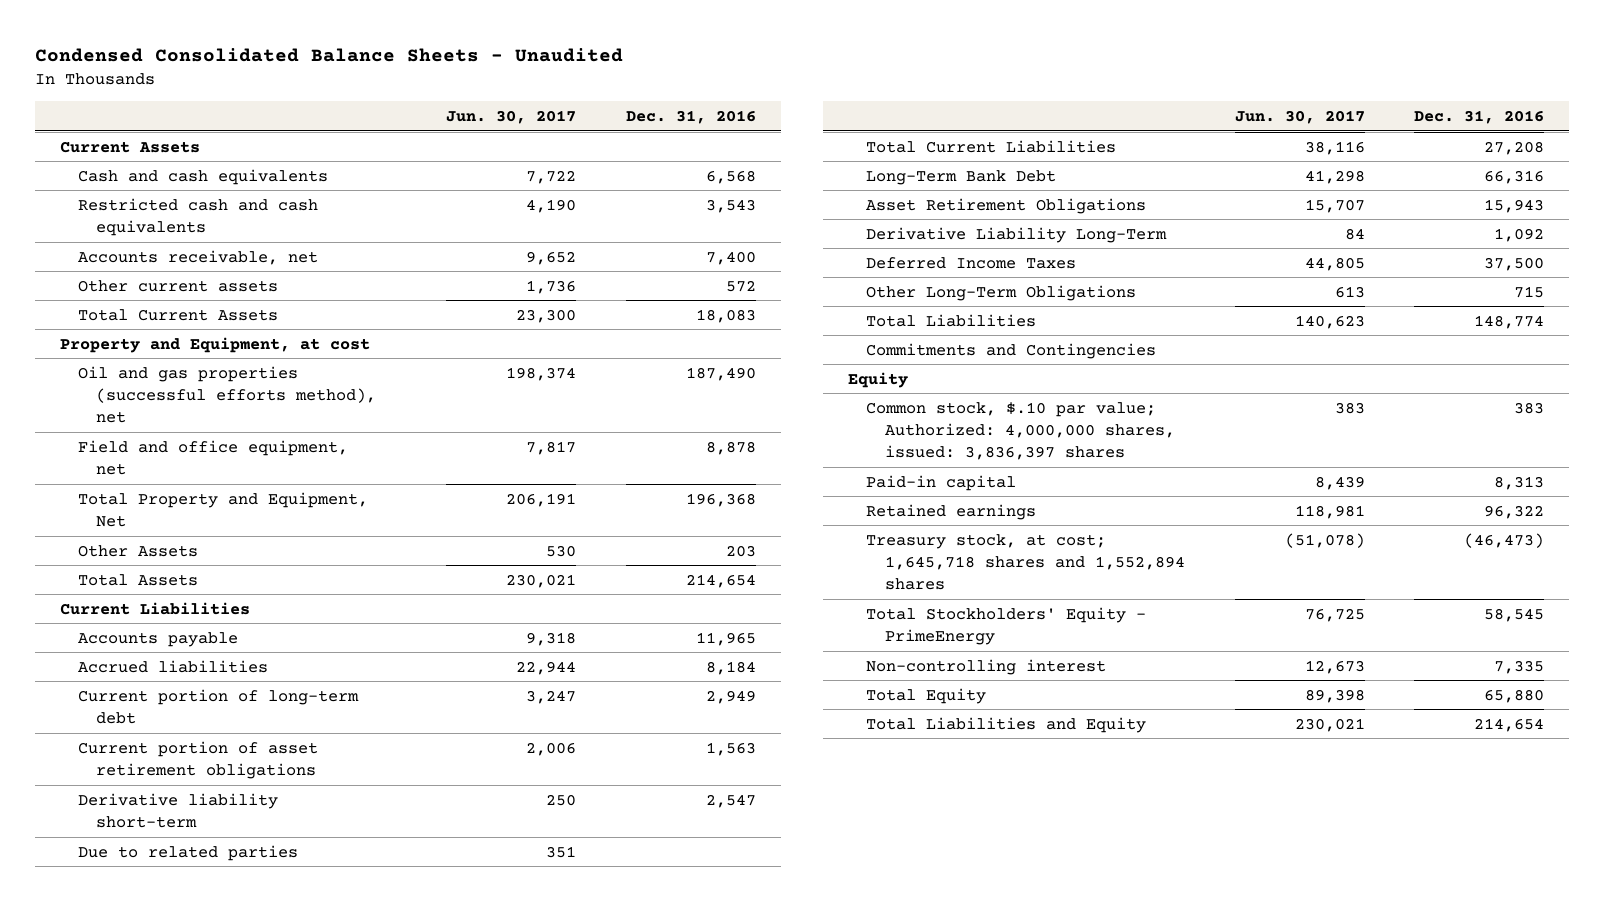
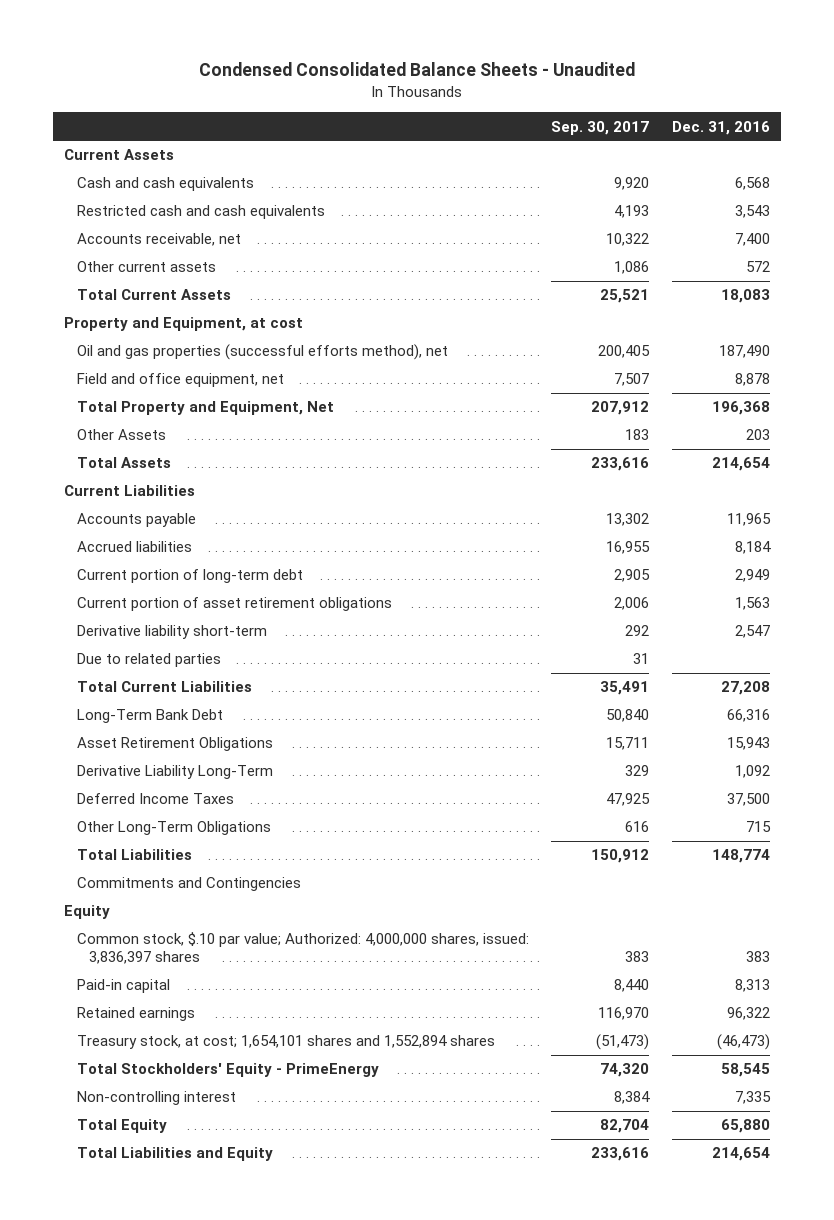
- | Jun. 30, 2017 | Dec. 31, 2016
+ | Sep. 30, 2017 | Dec. 31, 2016
- Treasury stock, at cost; 1,645,718 shares and 1,552,894 shares | (51,078) | (46,473)
+ Treasury stock, at cost; 1,654,101 shares and 1,552,894 shares | (51,473) | (46,473)

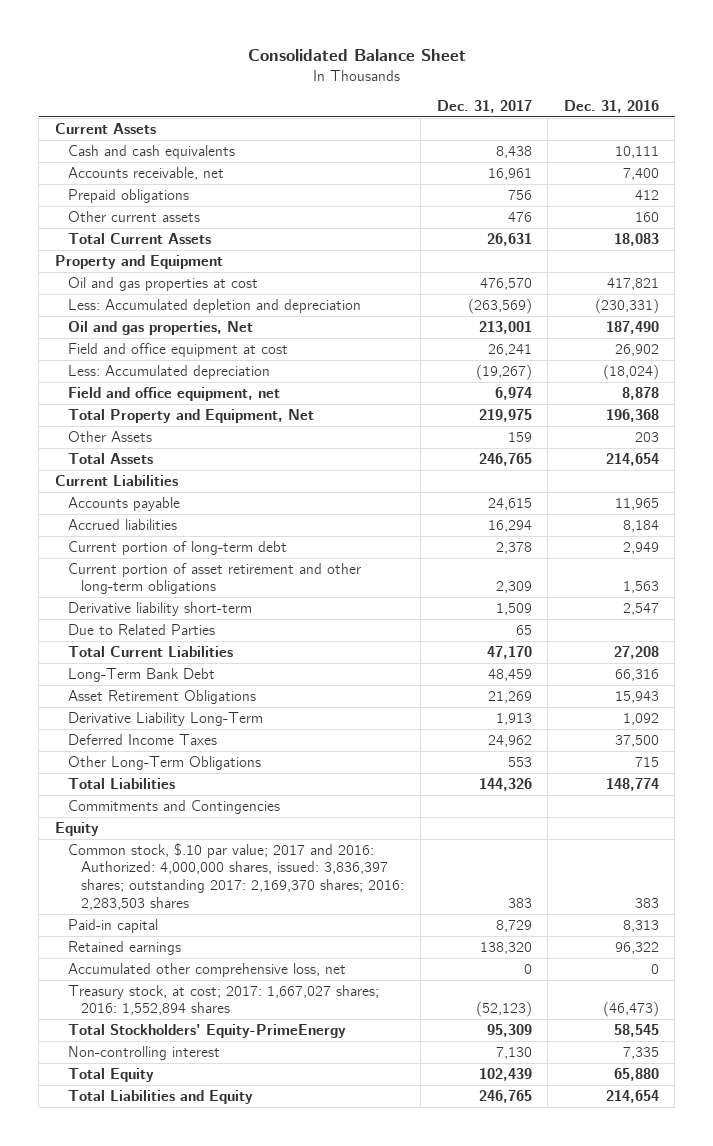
- Condensed Consolidated Balance Sheets - Unaudited
+ Consolidated Balance Sheet
- | Sep. 30, 2017 | Dec. 31, 2016
+ | Dec. 31, 2017 | Dec. 31, 2016
- Cash and cash equivalents | 9,920 | 6,568
- Restricted cash and cash equivalents | 4,193 | 3,543
+ Cash and cash equivalents | 8,438 | 10,111
- Other current assets | 1,086 | 572
+ Prepaid obligations | 756 | 412
+ Other current assets | 476 | 160
- Property and Equipment, at cost
- Oil and gas properties (successful efforts method), net | 200,405 | 187,490
+ Property and Equipment
+ Oil and gas properties at cost | 476,570 | 417,821
+ Less: Accumulated depletion and depreciation | (263,569) | (230,331)
+ Oil and gas properties, Net | 213,001 | 187,490
+ Field and office equipment at cost | 26,241 | 26,902
+ Less: Accumulated depreciation | (19,267) | (18,024)
- Current portion of asset retirement obligations | 2,006 | 1,563
+ Current portion of asset retirement and other long-term obligations | 2,309 | 1,563
- Due to related parties | 31 |
+ Due to Related Parties | 65 |
- Common stock, $.10 par value; Authorized: 4,000,000 shares, issued: 3,836,397 shares | 383 | 383
+ Common stock, $.10 par value; 2017 and 2016: Authorized: 4,000,000 shares, issued: 3,836,397 shares; outstanding 2017: 2,169,370 shares; 2016: 2,283,503 shares | 383 | 383
- Treasury stock, at cost; 1,654,101 shares and 1,552,894 shares | (51,473) | (46,473)
- Total Stockholders' Equity - PrimeEnergy | 74,320 | 58,545
+ Accumulated other comprehensive loss, net | 0 | 0
+ Treasury stock, at cost; 2017: 1,667,027 shares; 2016: 1,552,894 shares | (52,123) | (46,473)
+ Total Stockholders' Equity-PrimeEnergy | 95,309 | 58,545

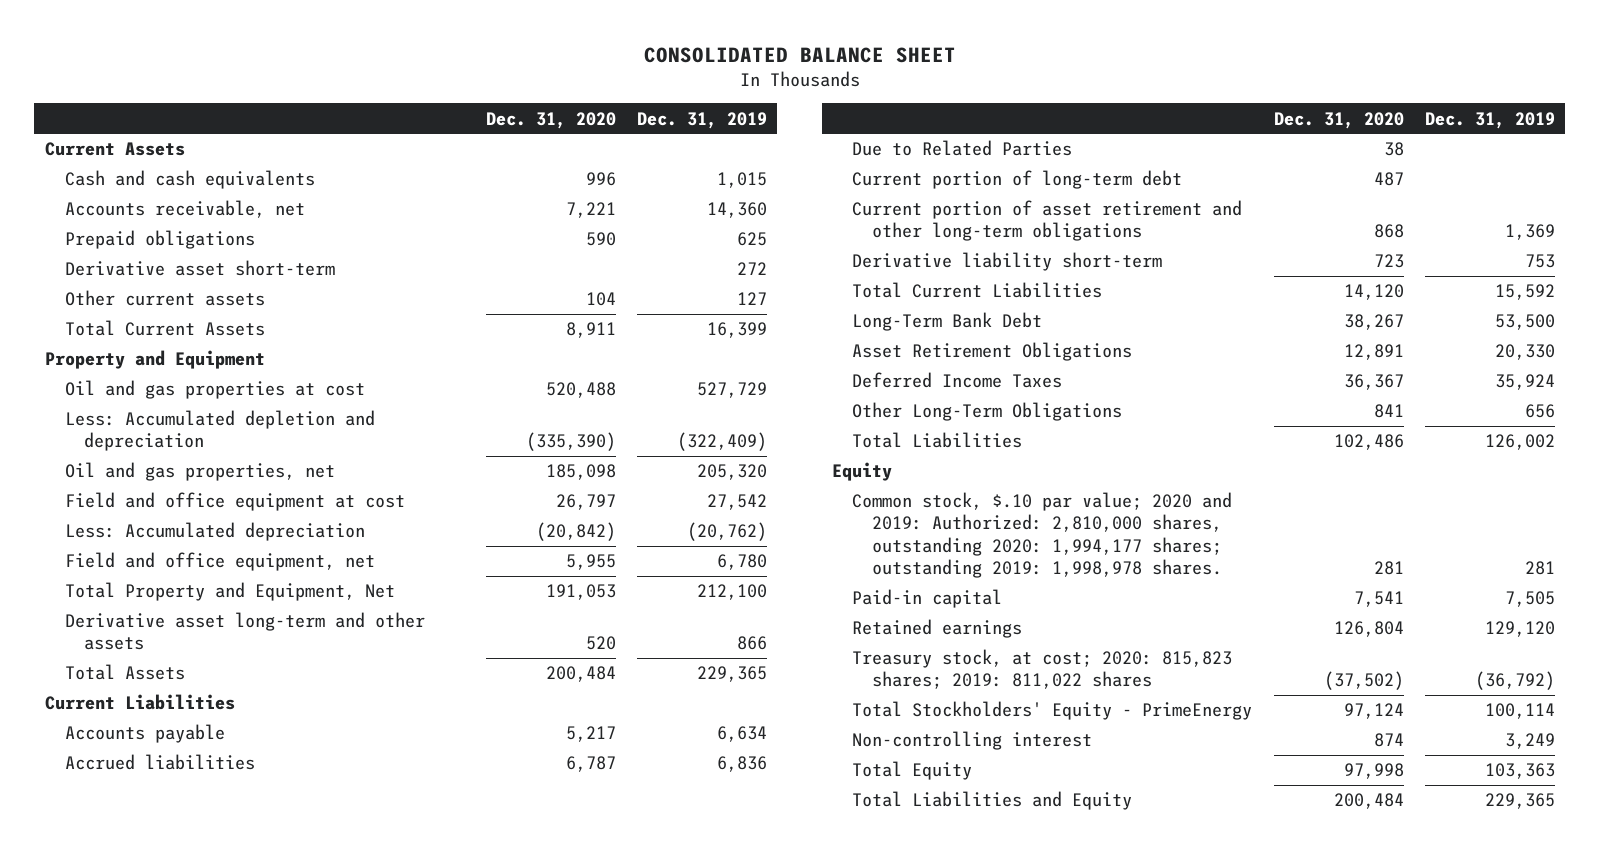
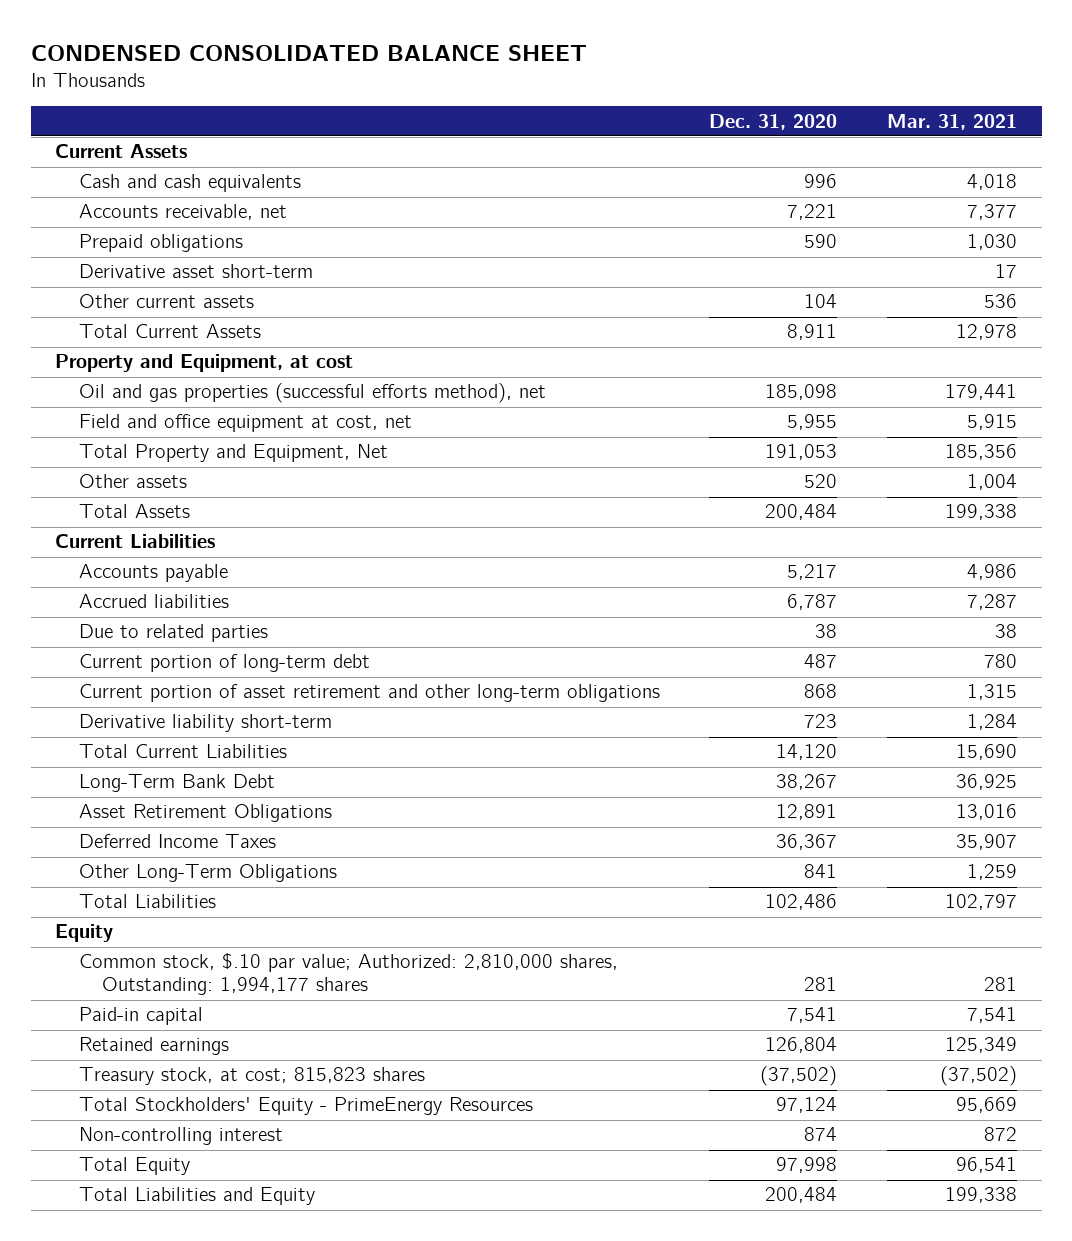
- CONSOLIDATED BALANCE SHEET
+ CONDENSED CONSOLIDATED BALANCE SHEET
- | Dec. 31, 2020 | Dec. 31, 2019
+ | Dec. 31, 2020 | Mar. 31, 2021
- Property and Equipment
- Oil and gas properties at cost | 520,488 | 527,729
- Less: Accumulated depletion and depreciation | (335,390) | (322,409)
- Oil and gas properties, net | 185,098 | 205,320
- Field and office equipment at cost | 26,797 | 27,542
- Less: Accumulated depreciation | (20,842) | (20,762)
- Field and office equipment, net | 5,955 | 6,780
+ Property and Equipment, at cost
+ Oil and gas properties (successful efforts method), net | 185,098 | 179,441
+ Field and office equipment at cost, net | 5,955 | 5,915
- Derivative asset long-term and other assets | 520 | 866
+ Other assets | 520 | 1,004
- Due to Related Parties | 38 |
+ Due to related parties | 38 | 38
- Common stock, $.10 par value; 2020 and 2019: Authorized: 2,810,000 shares, outstanding 2020: 1,994,177 shares; outstanding 2019: 1,998,978 shares. | 281 | 281
+ Common stock, $.10 par value; Authorized: 2,810,000 shares, Outstanding: 1,994,177 shares | 281 | 281
- Treasury stock, at cost; 2020: 815,823 shares; 2019: 811,022 shares | (37,502) | (36,792)
- Total Stockholders' Equity - PrimeEnergy | 97,124 | 100,114
+ Treasury stock, at cost; 815,823 shares | (37,502) | (37,502)
+ Total Stockholders' Equity - PrimeEnergy Resources | 97,124 | 95,669

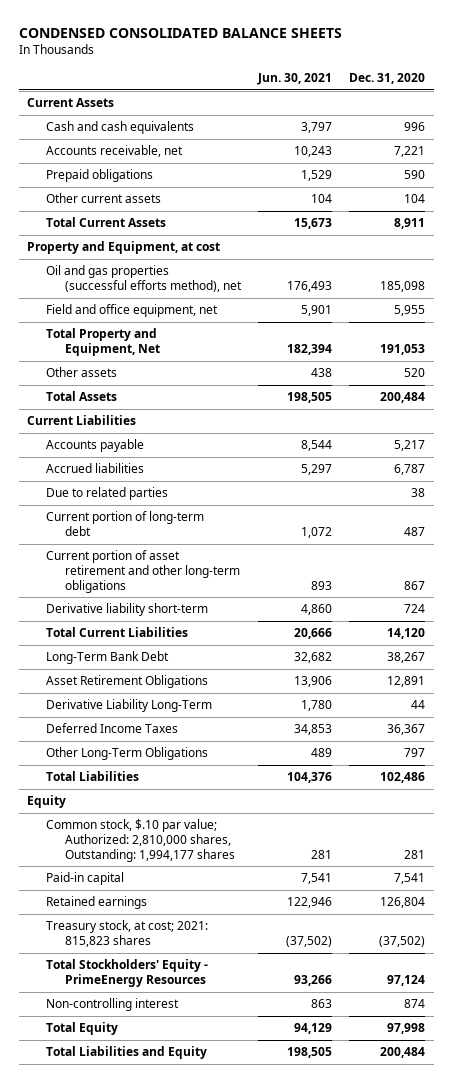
- CONDENSED CONSOLIDATED BALANCE SHEET
+ CONDENSED CONSOLIDATED BALANCE SHEETS
- | Dec. 31, 2020 | Mar. 31, 2021
+ | Jun. 30, 2021 | Dec. 31, 2020
- Derivative asset short-term | | 17
- Field and office equipment at cost, net | 5,955 | 5,915
+ Field and office equipment, net | 5,901 | 5,955
- Current portion of asset retirement and other long-term obligations | 868 | 1,315
- Derivative liability short-term | 723 | 1,284
+ Current portion of asset retirement and other long-term obligations | 893 | 867
+ Derivative liability short-term | 4,860 | 724
+ Derivative Liability Long-Term | 1,780 | 44
- Other Long-Term Obligations | 841 | 1,259
+ Other Long-Term Obligations | 489 | 797
- Treasury stock, at cost; 815,823 shares | (37,502) | (37,502)
+ Treasury stock, at cost; 2021: 815,823 shares | (37,502) | (37,502)

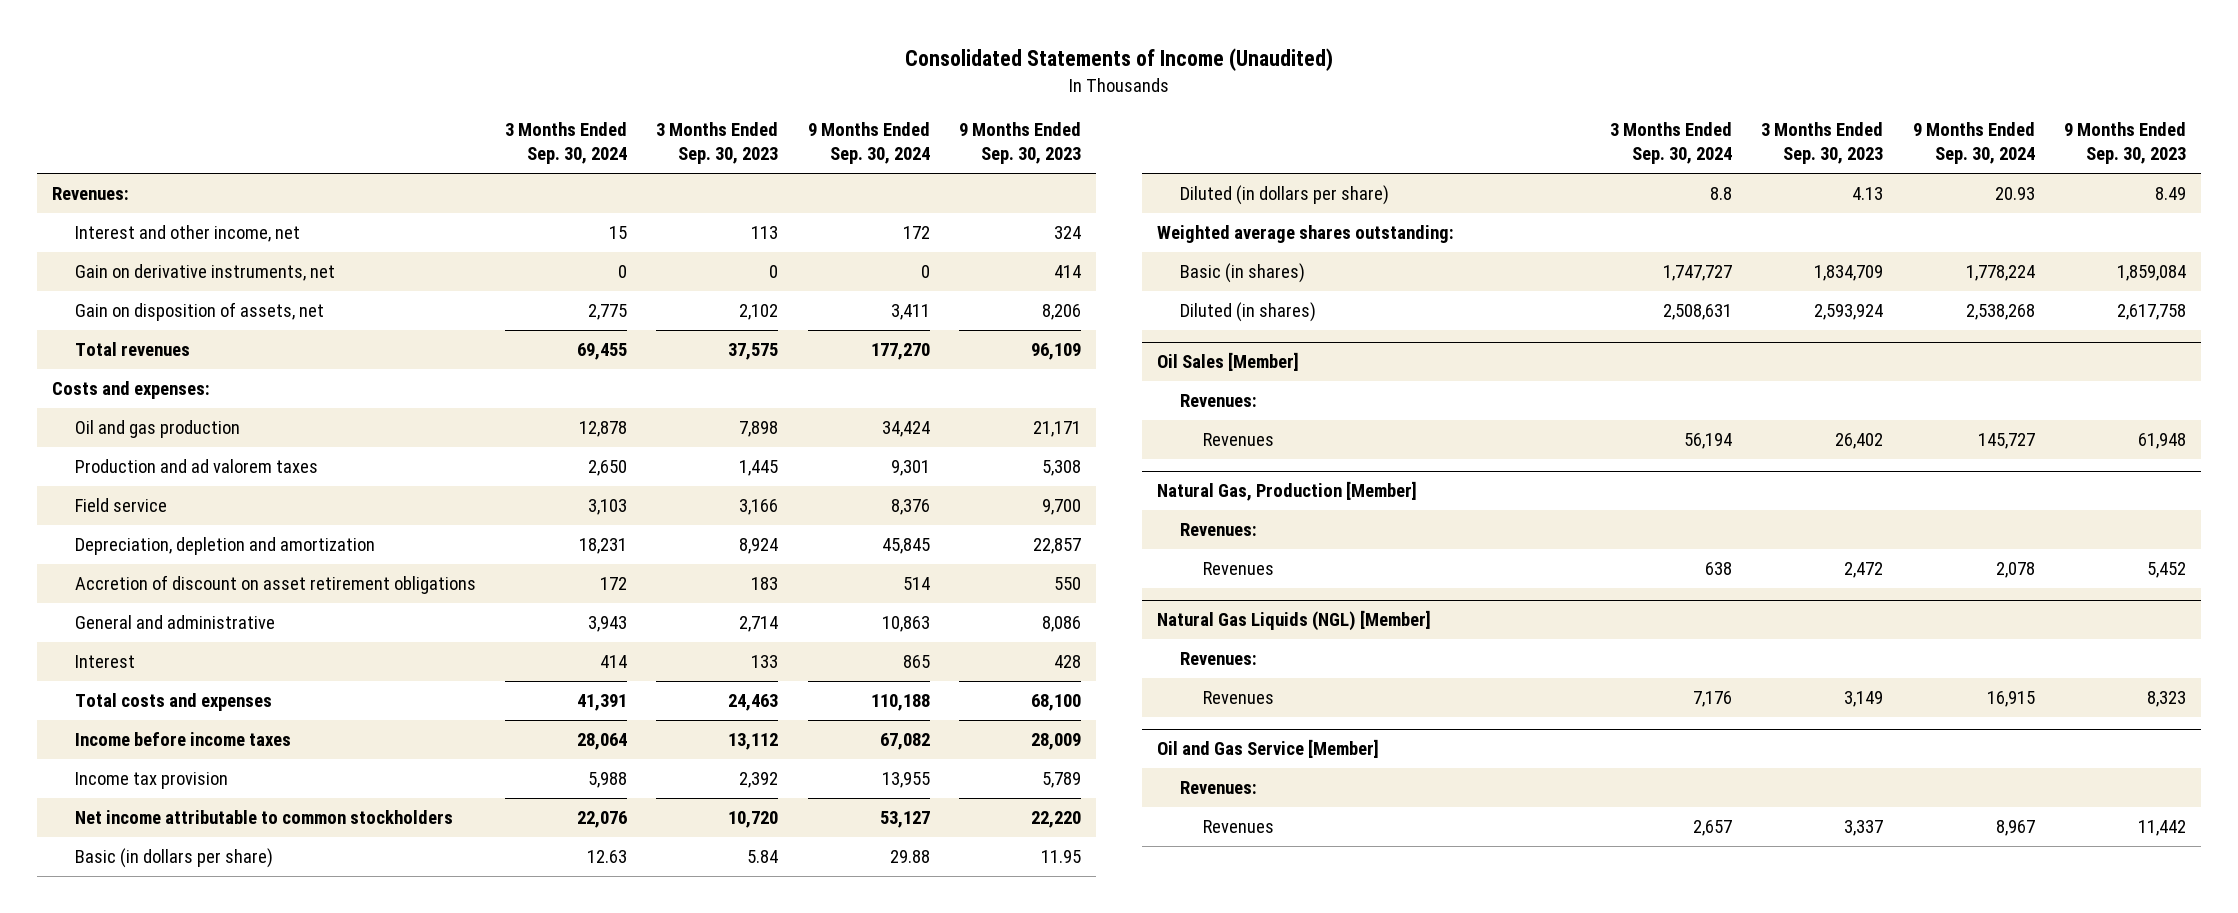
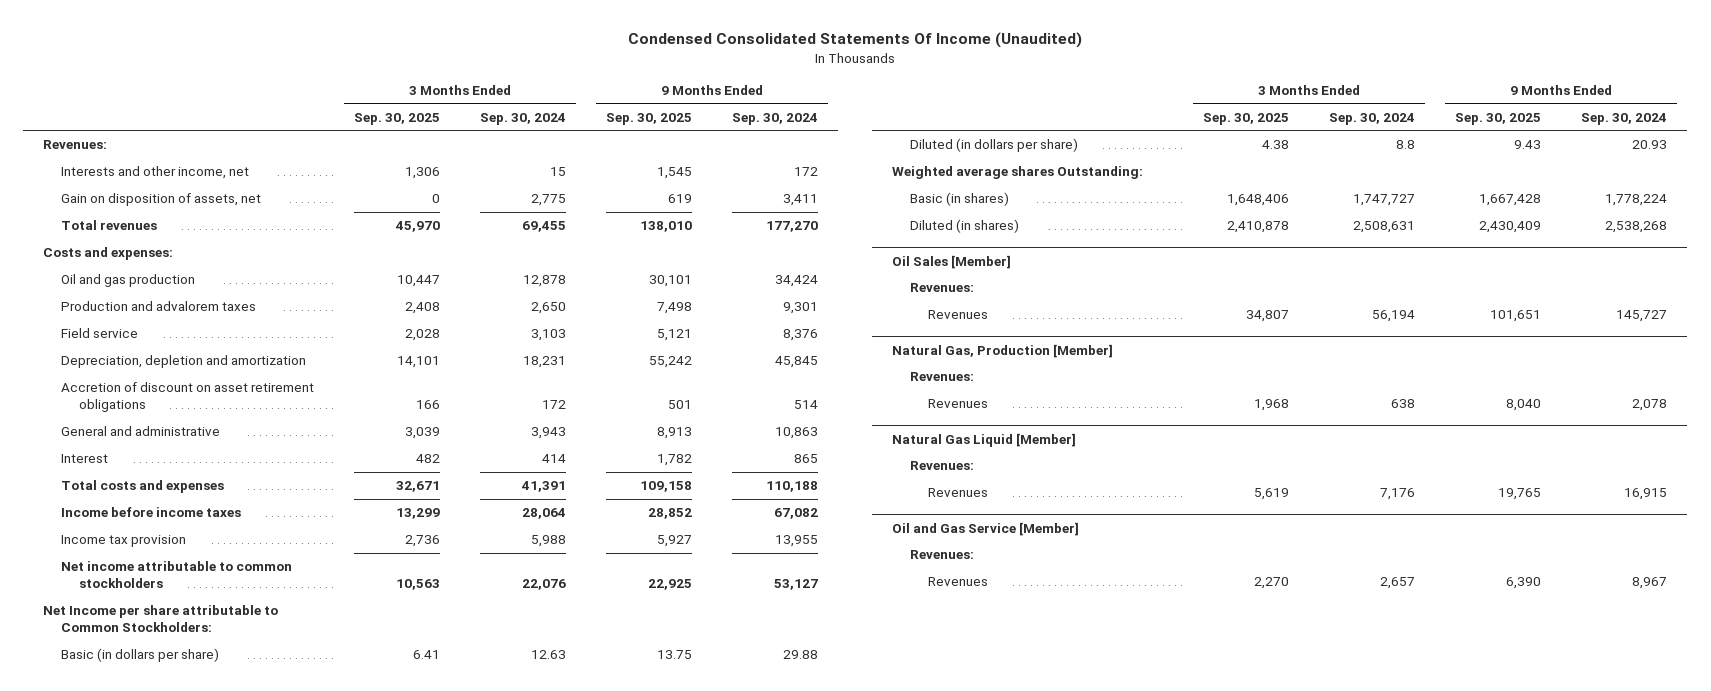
- Consolidated Statements of Income (Unaudited)
+ Condensed Consolidated Statements Of Income (Unaudited)
- | 3 Months Ended Sep. 30, 2024 | 3 Months Ended Sep. 30, 2023 | 9 Months Ended Sep. 30, 2024 | 9 Months Ended Sep. 30, 2023
+ | 3 Months Ended Sep. 30, 2025 | 3 Months Ended Sep. 30, 2024 | 9 Months Ended Sep. 30, 2025 | 9 Months Ended Sep. 30, 2024
- Interest and other income, net | 15 | 113 | 172 | 324
- Gain on derivative instruments, net | 0 | 0 | 0 | 414
+ Interests and other income, net | 1,306 | 15 | 1,545 | 172
- Production and ad valorem taxes | 2,650 | 1,445 | 9,301 | 5,308
+ Production and advalorem taxes | 2,408 | 2,650 | 7,498 | 9,301
+ Net Income per share attributable to Common Stockholders:
- Weighted average shares outstanding:
+ Weighted average shares Outstanding:
- Natural Gas Liquids (NGL) [Member]
+ Natural Gas Liquid [Member]

